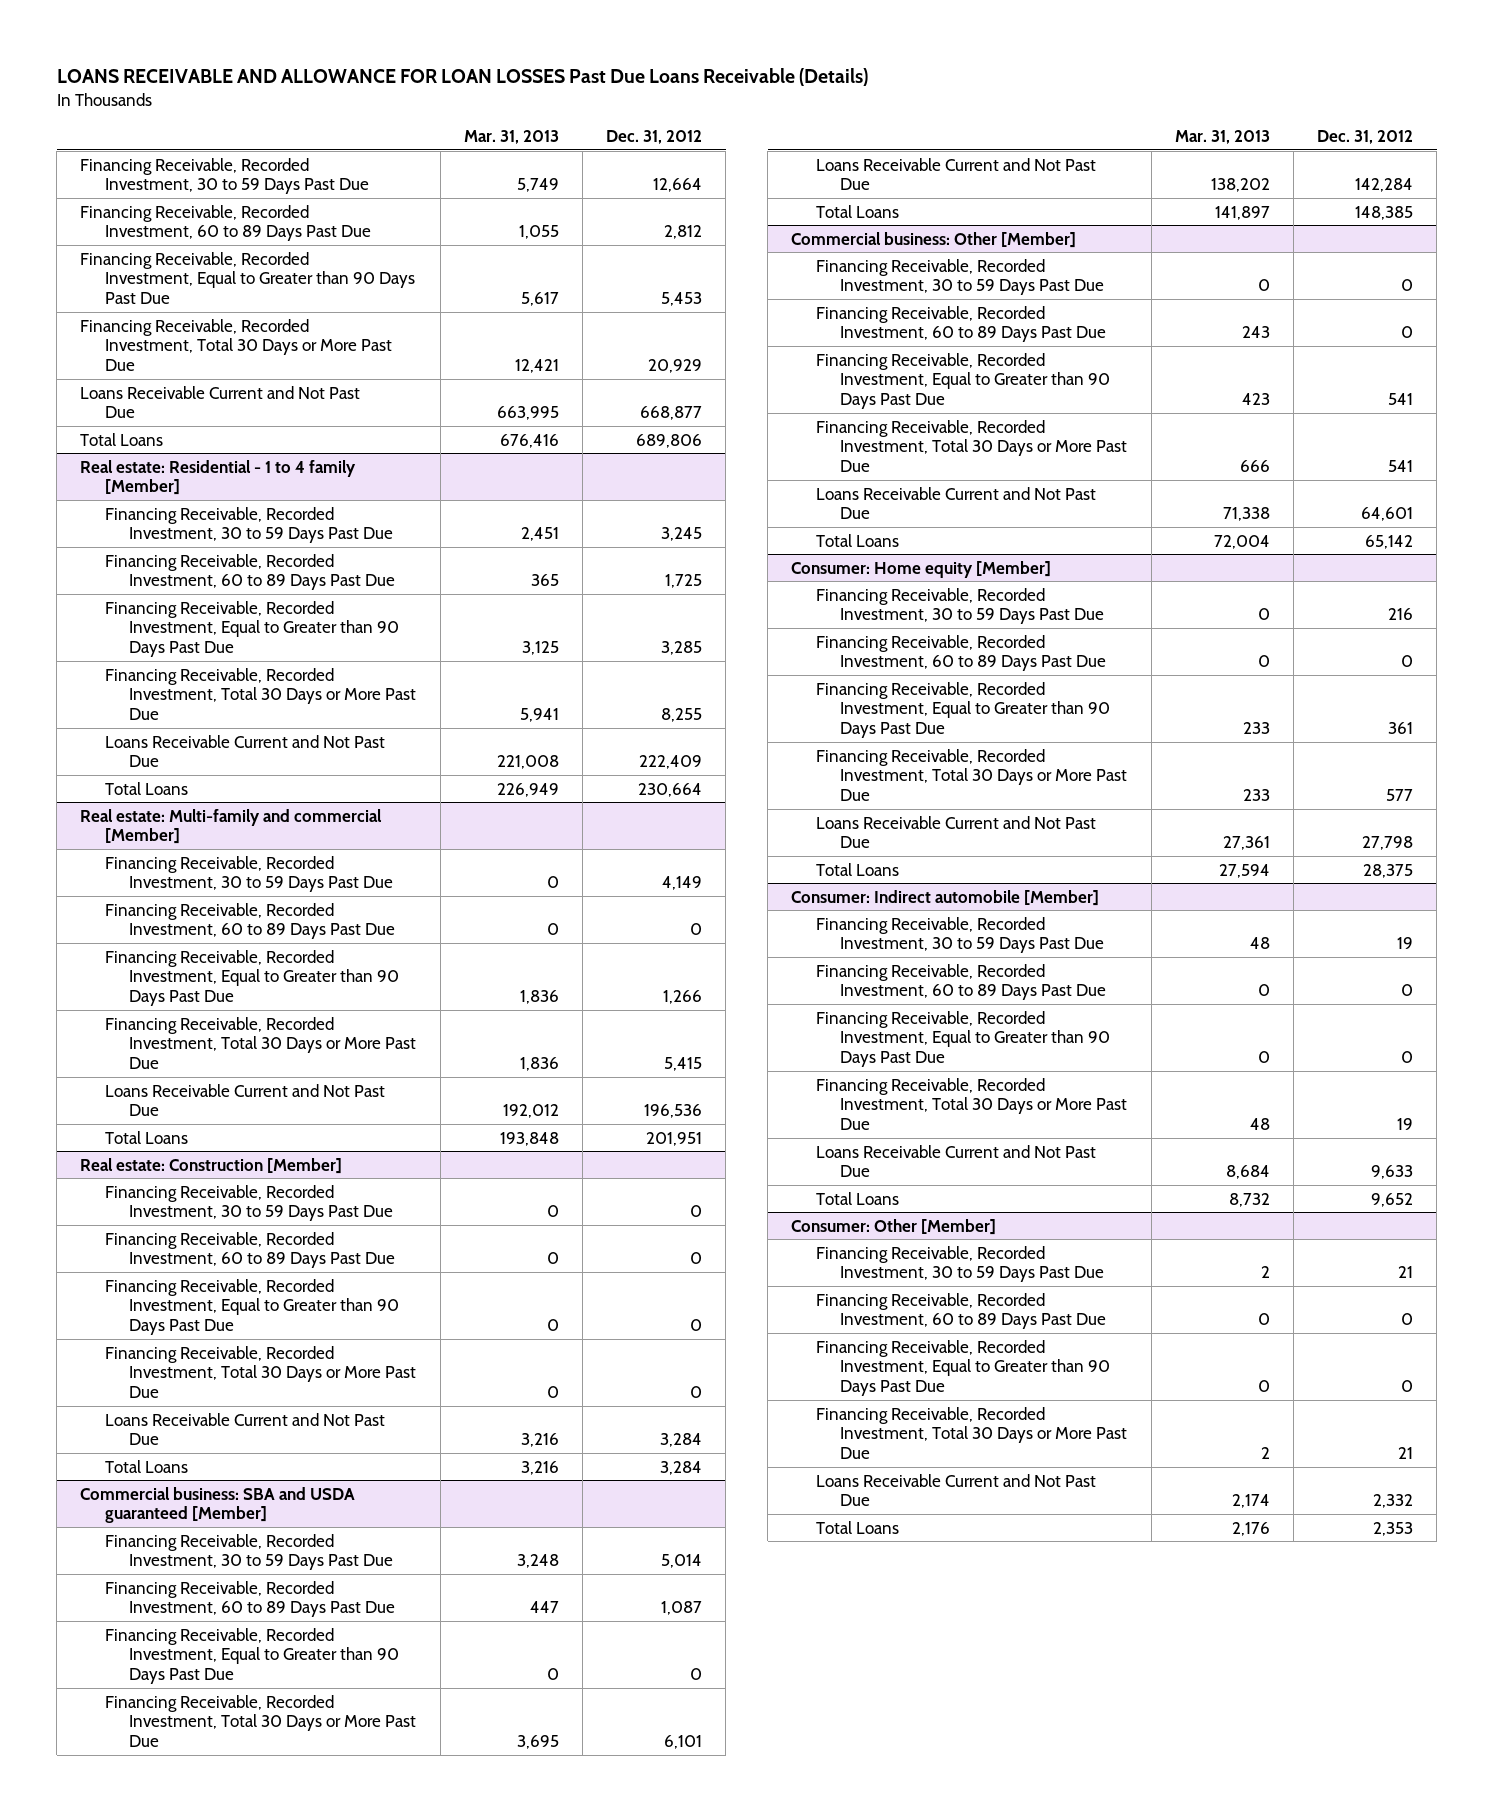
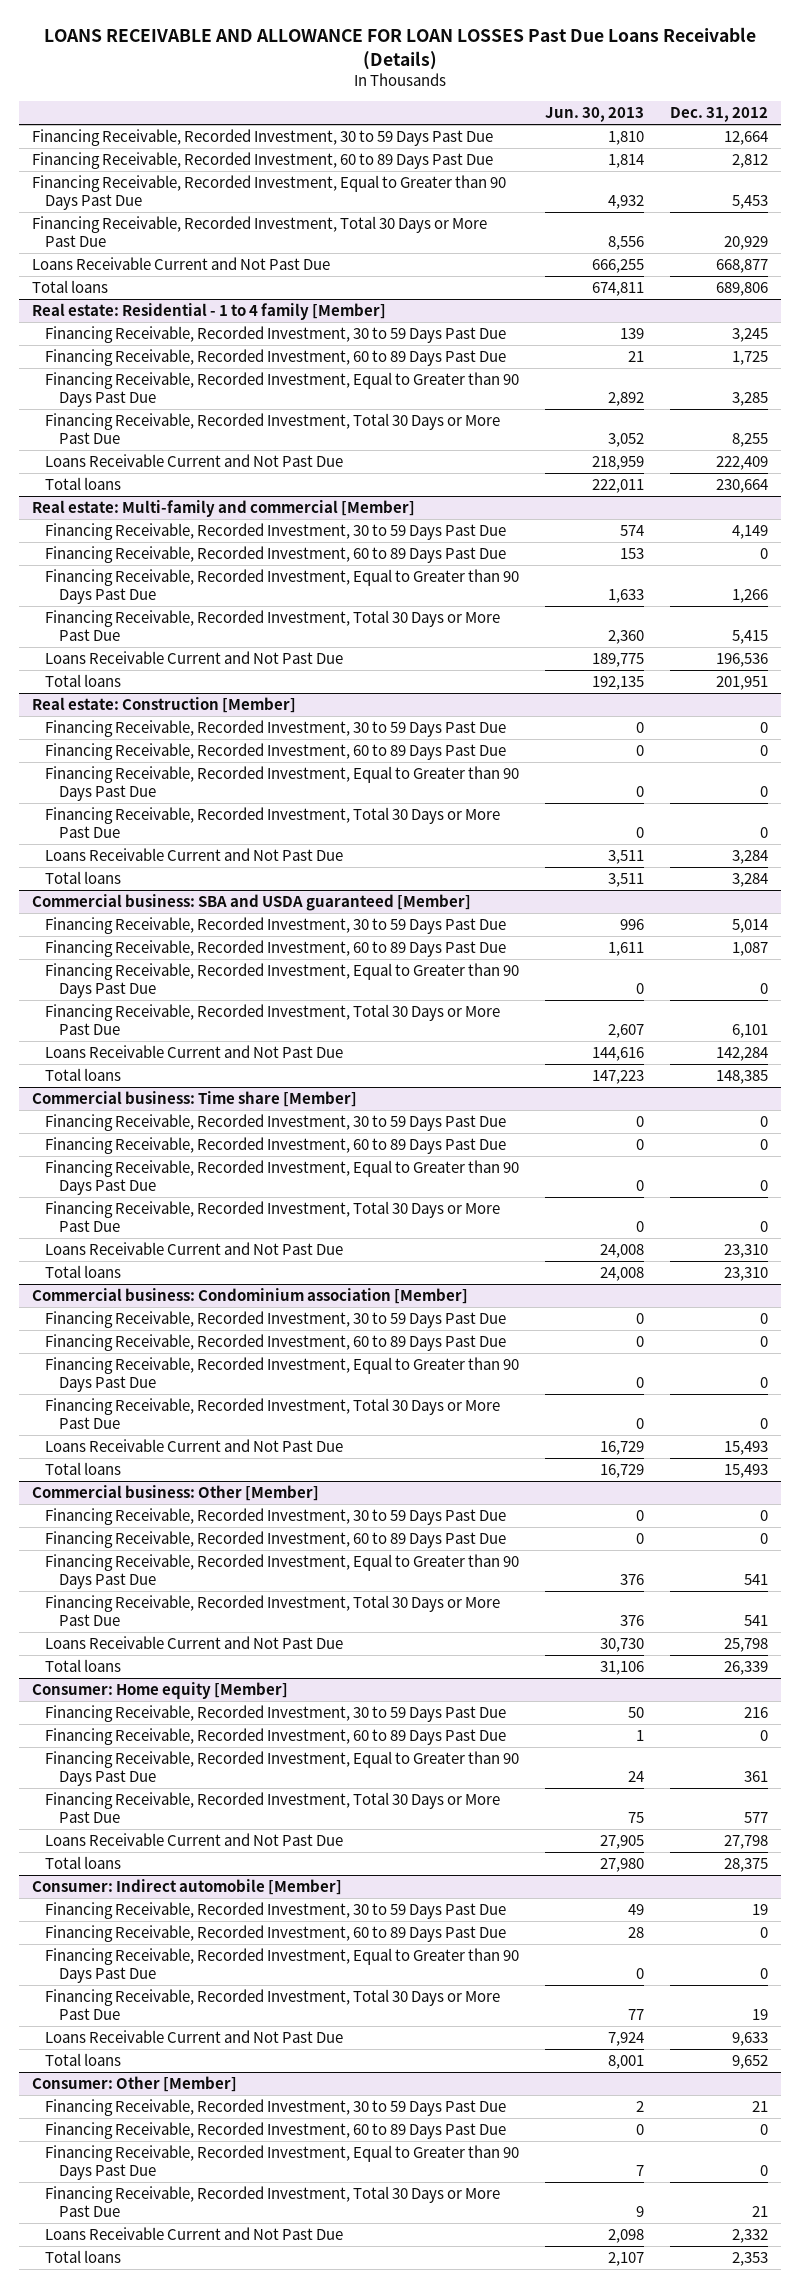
- | Mar. 31, 2013 | Dec. 31, 2012
+ | Jun. 30, 2013 | Dec. 31, 2012
- Total Loans | 676,416 | 689,806
+ Total loans | 674,811 | 689,806
@ Real estate: Residential - 1 to 4 family [Member]
- Total Loans | 226,949 | 230,664
+ Total loans | 222,011 | 230,664
@ Real estate: Multi-family and commercial [Member]
- Total Loans | 193,848 | 201,951
+ Total loans | 192,135 | 201,951
@ Real estate: Construction [Member]
- Total Loans | 3,216 | 3,284
+ Total loans | 3,511 | 3,284
@ Commercial business: SBA and USDA guaranteed [Member]
- Total Loans | 141,897 | 148,385
+ Total loans | 147,223 | 148,385
+ Commercial business: Time share [Member]
+ Financing Receivable, Recorded Investment, 30 to 59 Days Past Due | 0 | 0
+ Financing Receivable, Recorded Investment, 60 to 89 Days Past Due | 0 | 0
+ Financing Receivable, Recorded Investment, Equal to Greater than 90 Days Past Due | 0 | 0
+ Financing Receivable, Recorded Investment, Total 30 Days or More Past Due | 0 | 0
+ Loans Receivable Current and Not Past Due | 24,008 | 23,310
+ Total loans | 24,008 | 23,310
+ Commercial business: Condominium association [Member]
+ Financing Receivable, Recorded Investment, 30 to 59 Days Past Due | 0 | 0
+ Financing Receivable, Recorded Investment, 60 to 89 Days Past Due | 0 | 0
+ Financing Receivable, Recorded Investment, Equal to Greater than 90 Days Past Due | 0 | 0
+ Financing Receivable, Recorded Investment, Total 30 Days or More Past Due | 0 | 0
+ Loans Receivable Current and Not Past Due | 16,729 | 15,493
+ Total loans | 16,729 | 15,493
@ Commercial business: Other [Member]
- Loans Receivable Current and Not Past Due | 71,338 | 64,601
- Total Loans | 72,004 | 65,142
+ Loans Receivable Current and Not Past Due | 30,730 | 25,798
+ Total loans | 31,106 | 26,339
@ Consumer: Home equity [Member]
- Total Loans | 27,594 | 28,375
+ Total loans | 27,980 | 28,375
@ Consumer: Indirect automobile [Member]
- Total Loans | 8,732 | 9,652
+ Total loans | 8,001 | 9,652
@ Consumer: Other [Member]
- Total Loans | 2,176 | 2,353
+ Total loans | 2,107 | 2,353

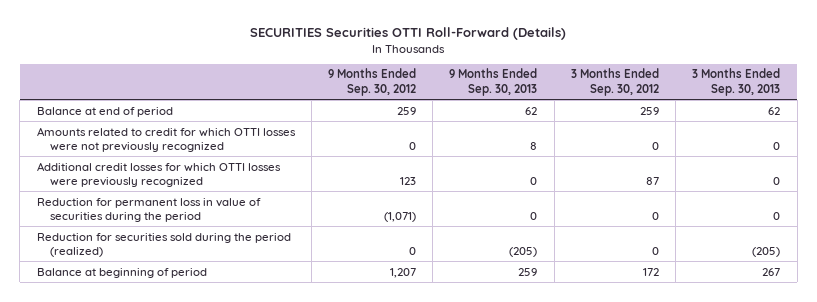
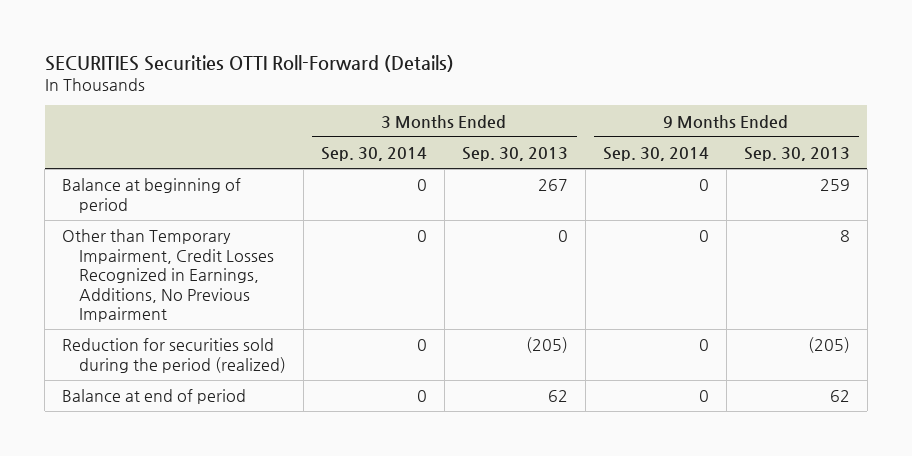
- | 9 Months Ended Sep. 30, 2012 | 9 Months Ended Sep. 30, 2013 | 3 Months Ended Sep. 30, 2012 | 3 Months Ended Sep. 30, 2013
+ | 3 Months Ended Sep. 30, 2014 | 3 Months Ended Sep. 30, 2013 | 9 Months Ended Sep. 30, 2014 | 9 Months Ended Sep. 30, 2013
- Amounts related to credit for which OTTI losses were not previously recognized | 0 | 8 | 0 | 0
- Additional credit losses for which OTTI losses were previously recognized | 123 | 0 | 87 | 0
- Reduction for permanent loss in value of securities during the period | (1,071) | 0 | 0 | 0
+ Other than Temporary Impairment, Credit Losses Recognized in Earnings, Additions, No Previous Impairment | 0 | 0 | 0 | 8
moved down: Reduction for securities sold during the period (realized) | 0 | (205) | 0 | (205)
moved down: Balance at end of period | 0 | 62 | 0 | 62

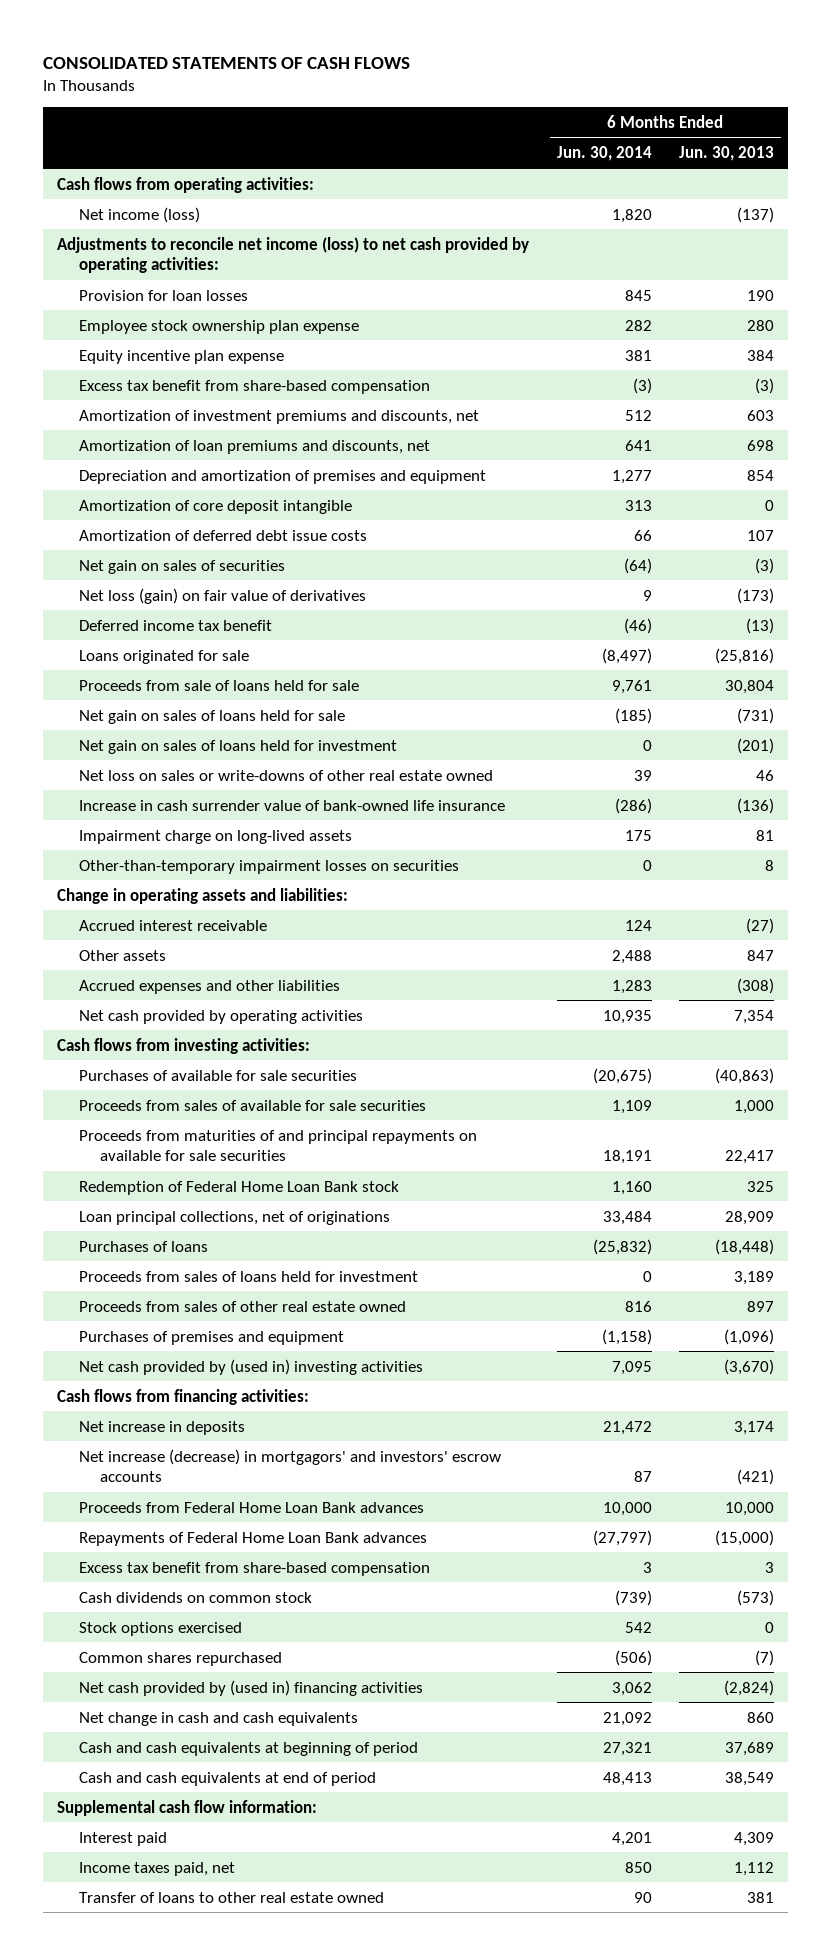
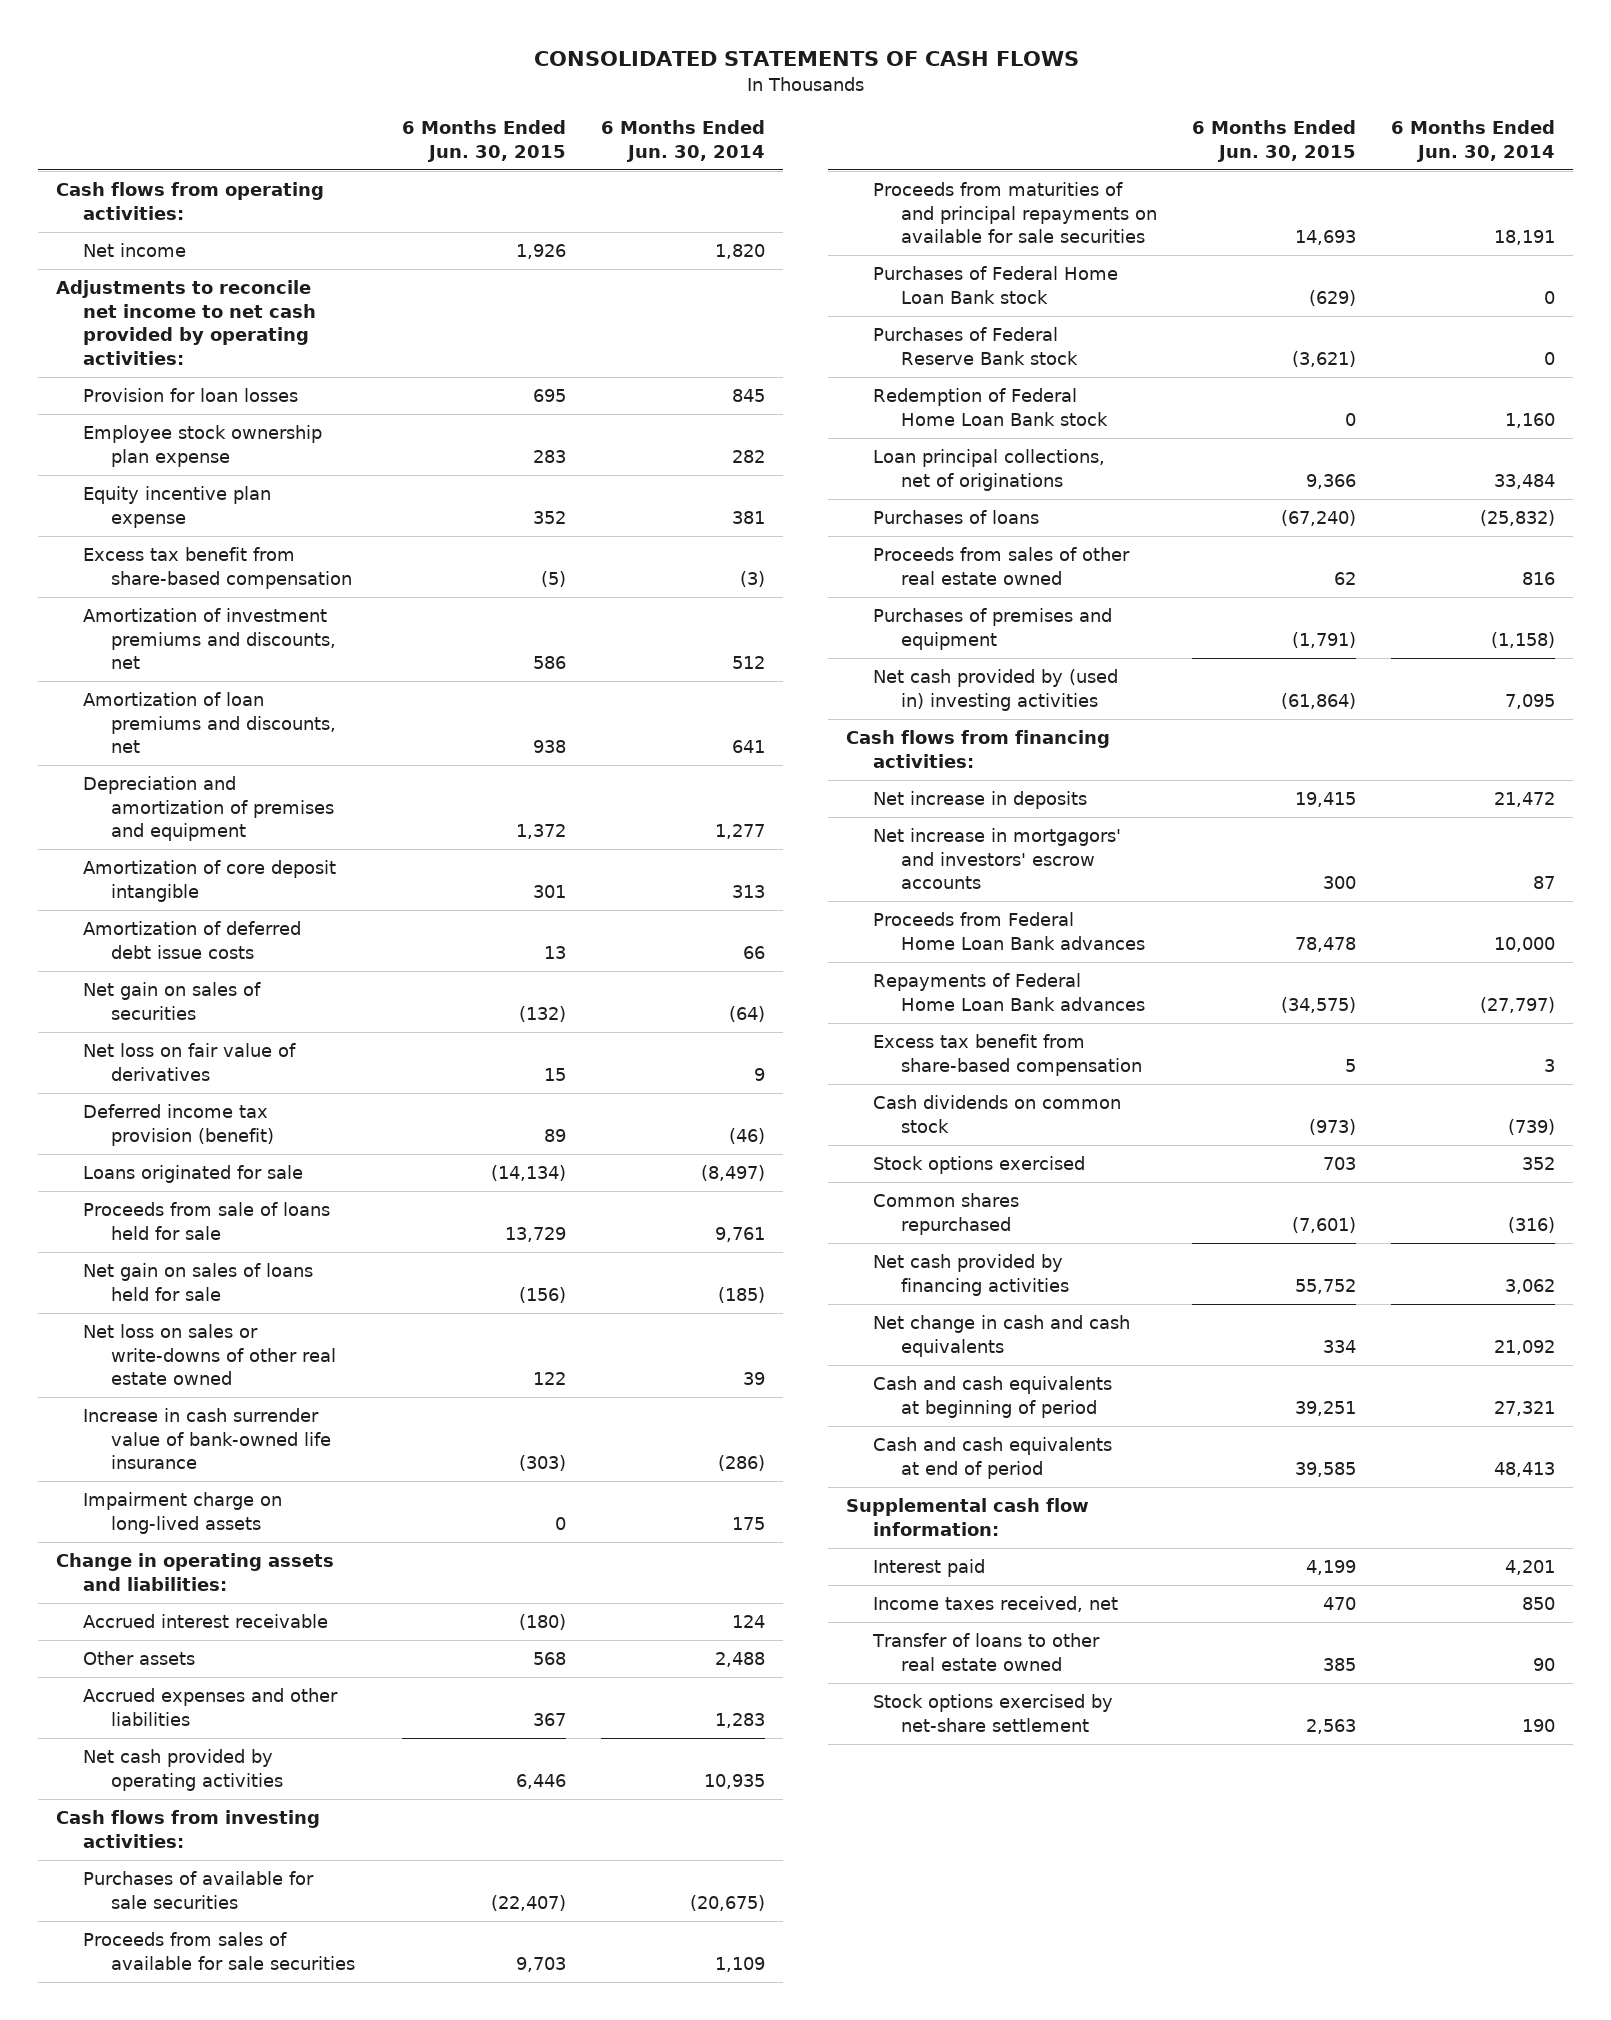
- | 6 Months Ended Jun. 30, 2014 | 6 Months Ended Jun. 30, 2013
+ | 6 Months Ended Jun. 30, 2015 | 6 Months Ended Jun. 30, 2014
- Net income (loss) | 1,820 | (137)
- Adjustments to reconcile net income (loss) to net cash provided by operating activities:
+ Net income | 1,926 | 1,820
+ Adjustments to reconcile net income to net cash provided by operating activities:
- Net loss (gain) on fair value of derivatives | 9 | (173)
- Deferred income tax benefit | (46) | (13)
+ Net loss on fair value of derivatives | 15 | 9
+ Deferred income tax provision (benefit) | 89 | (46)
- Net gain on sales of loans held for investment | 0 | (201)
- Other-than-temporary impairment losses on securities | 0 | 8
+ Purchases of Federal Home Loan Bank stock | (629) | 0
+ Purchases of Federal Reserve Bank stock | (3,621) | 0
- Proceeds from sales of loans held for investment | 0 | 3,189
- Net increase (decrease) in mortgagors' and investors' escrow accounts | 87 | (421)
+ Net increase in mortgagors' and investors' escrow accounts | 300 | 87
- Stock options exercised | 542 | 0
- Common shares repurchased | (506) | (7)
- Net cash provided by (used in) financing activities | 3,062 | (2,824)
+ Stock options exercised | 703 | 352
+ Common shares repurchased | (7,601) | (316)
+ Net cash provided by financing activities | 55,752 | 3,062
- Income taxes paid, net | 850 | 1,112
+ Income taxes received, net | 470 | 850
+ Stock options exercised by net-share settlement | 2,563 | 190

